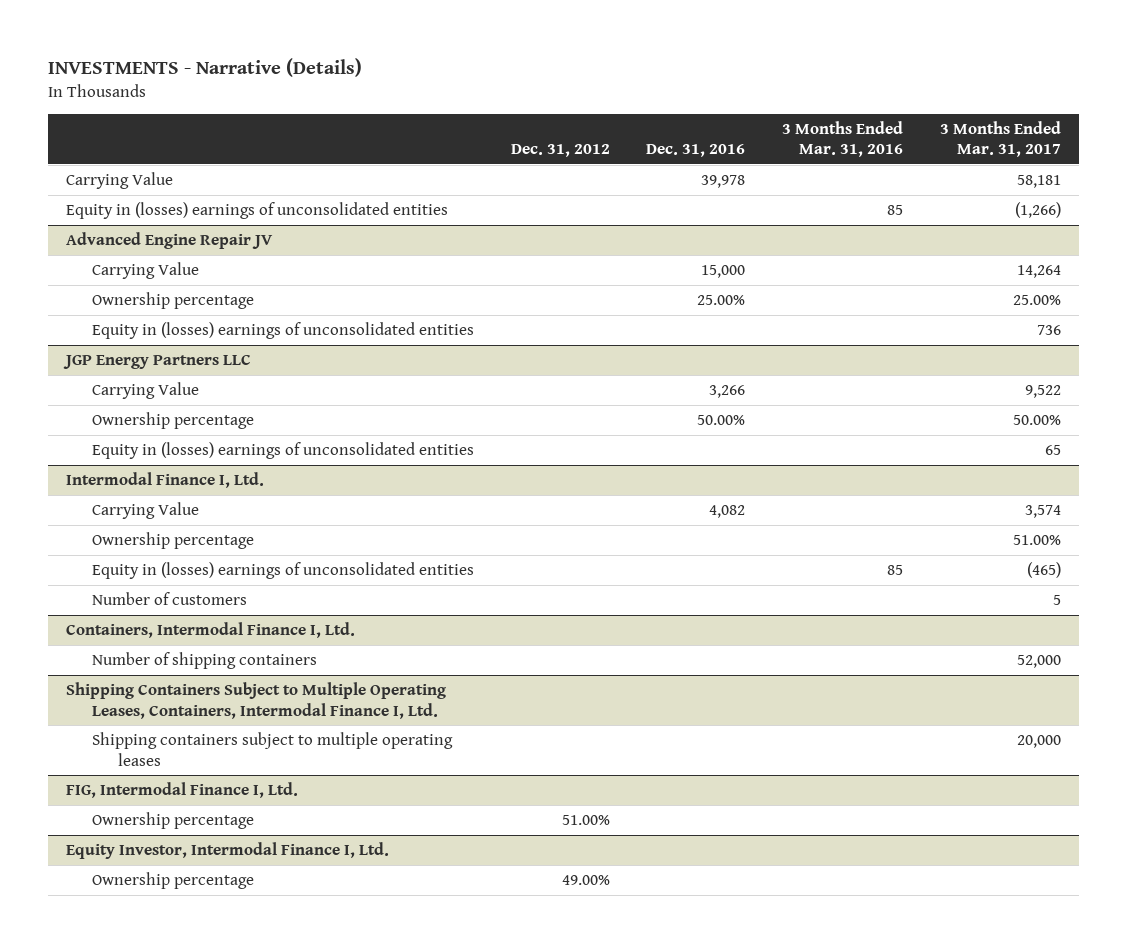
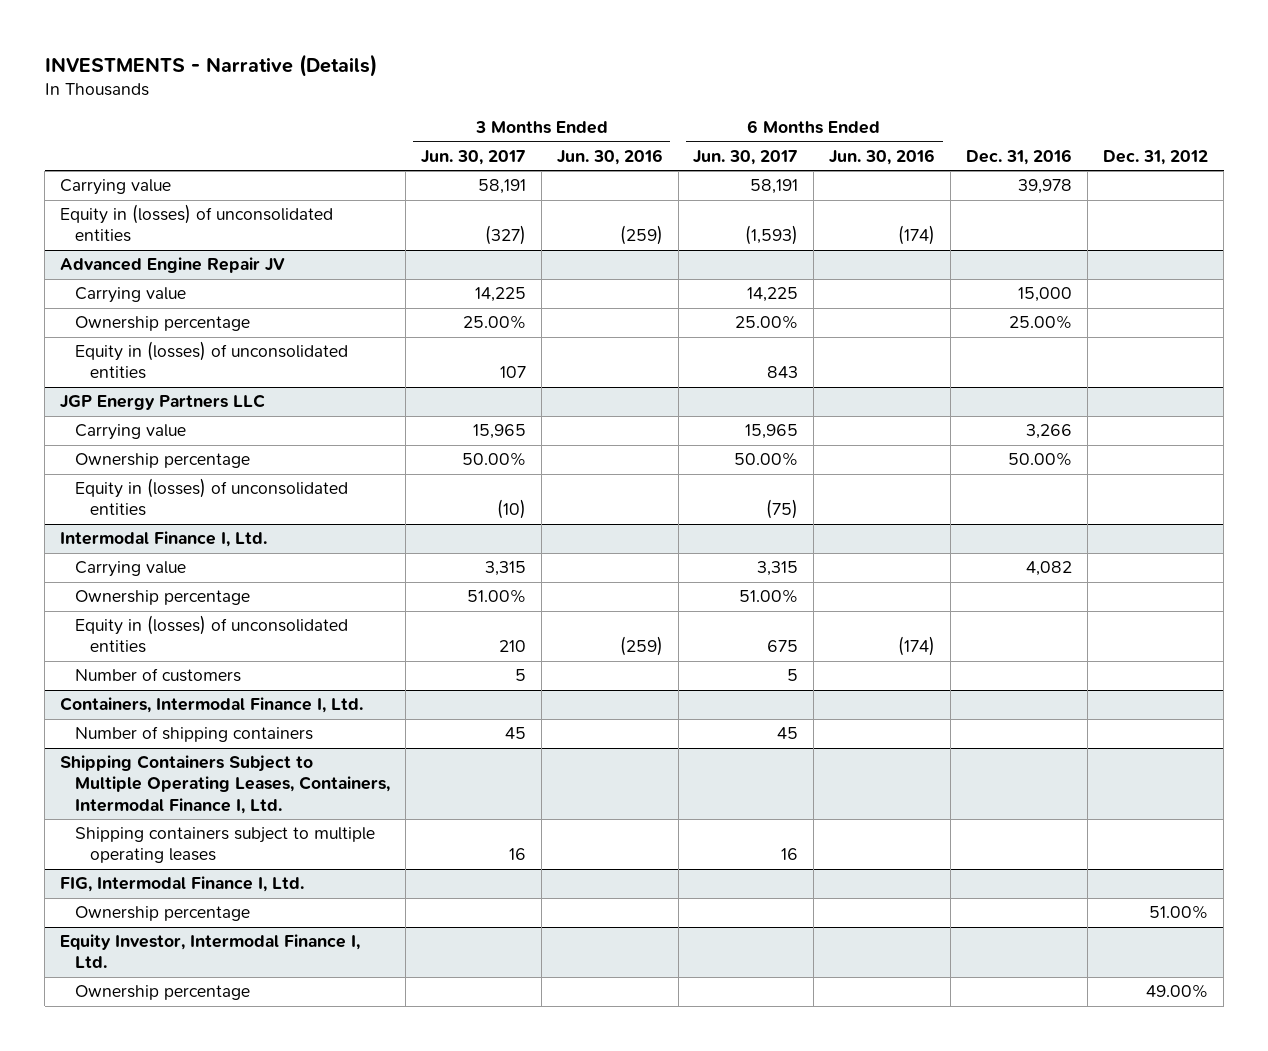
- | Dec. 31, 2012 | Dec. 31, 2016 | 3 Months Ended Mar. 31, 2016 | 3 Months Ended Mar. 31, 2017
+ | 3 Months Ended Jun. 30, 2017 | 3 Months Ended Jun. 30, 2016 | 6 Months Ended Jun. 30, 2017 | 6 Months Ended Jun. 30, 2016 | Dec. 31, 2016 | Dec. 31, 2012
- Carrying Value | | 39,978 | | 58,181
- Equity in (losses) earnings of unconsolidated entities | | | 85 | (1,266)
+ Carrying value | 58,191 | | 58,191 | | 39,978 |
+ Equity in (losses) of unconsolidated entities | (327) | (259) | (1,593) | (174) | |
@ Advanced Engine Repair JV
- Carrying Value | | 15,000 | | 14,264
+ Carrying value | 14,225 | | 14,225 | | 15,000 |
- Equity in (losses) earnings of unconsolidated entities | | | | 736
+ Equity in (losses) of unconsolidated entities | 107 | | 843 | | |
@ JGP Energy Partners LLC
- Carrying Value | | 3,266 | | 9,522
+ Carrying value | 15,965 | | 15,965 | | 3,266 |
- Equity in (losses) earnings of unconsolidated entities | | | | 65
+ Equity in (losses) of unconsolidated entities | (10) | | (75) | | |
@ Intermodal Finance I, Ltd.
- Carrying Value | | 4,082 | | 3,574
+ Carrying value | 3,315 | | 3,315 | | 4,082 |
- Equity in (losses) earnings of unconsolidated entities | | | 85 | (465)
+ Equity in (losses) of unconsolidated entities | 210 | (259) | 675 | (174) | |

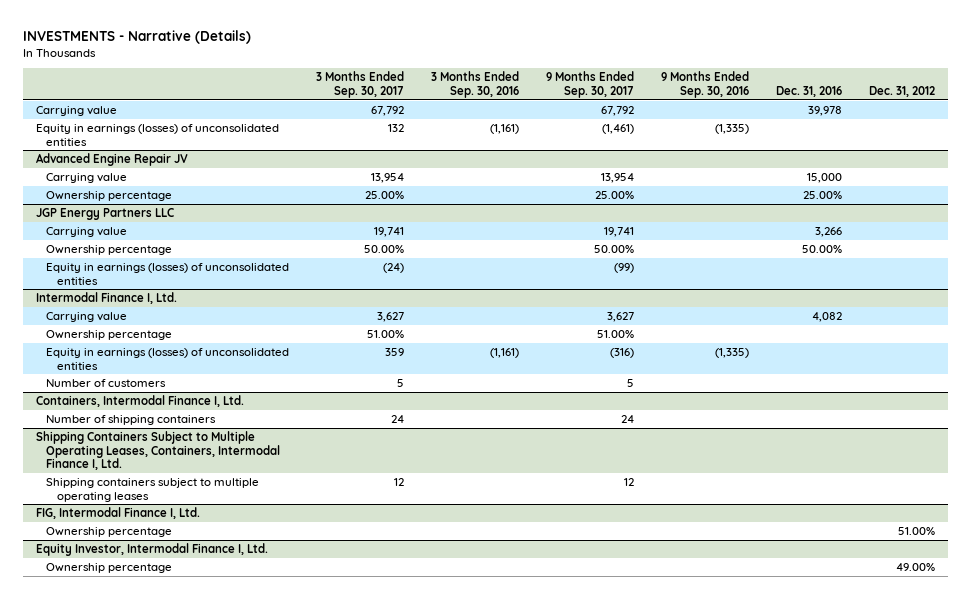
- | 3 Months Ended Jun. 30, 2017 | 3 Months Ended Jun. 30, 2016 | 6 Months Ended Jun. 30, 2017 | 6 Months Ended Jun. 30, 2016 | Dec. 31, 2016 | Dec. 31, 2012
+ | 3 Months Ended Sep. 30, 2017 | 3 Months Ended Sep. 30, 2016 | 9 Months Ended Sep. 30, 2017 | 9 Months Ended Sep. 30, 2016 | Dec. 31, 2016 | Dec. 31, 2012
- Equity in (losses) of unconsolidated entities | (327) | (259) | (1,593) | (174) | |
+ Equity in earnings (losses) of unconsolidated entities | 132 | (1,161) | (1,461) | (1,335) | |
@ Advanced Engine Repair JV
- Equity in (losses) of unconsolidated entities | 107 | | 843 | | |
@ JGP Energy Partners LLC
- Equity in (losses) of unconsolidated entities | (10) | | (75) | | |
+ Equity in earnings (losses) of unconsolidated entities | (24) | | (99) | | |
@ Intermodal Finance I, Ltd.
- Equity in (losses) of unconsolidated entities | 210 | (259) | 675 | (174) | |
+ Equity in earnings (losses) of unconsolidated entities | 359 | (1,161) | (316) | (1,335) | |

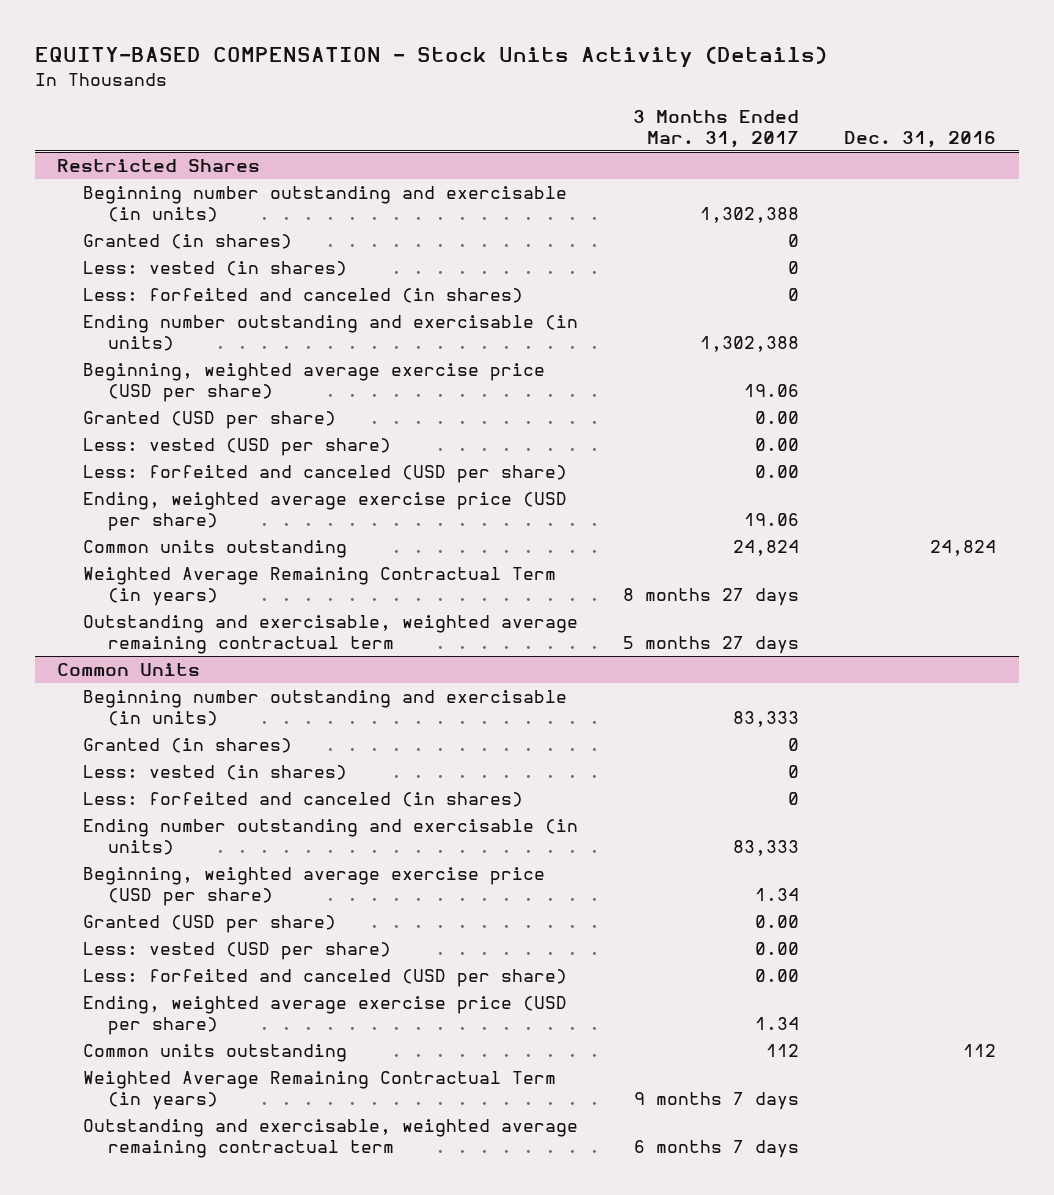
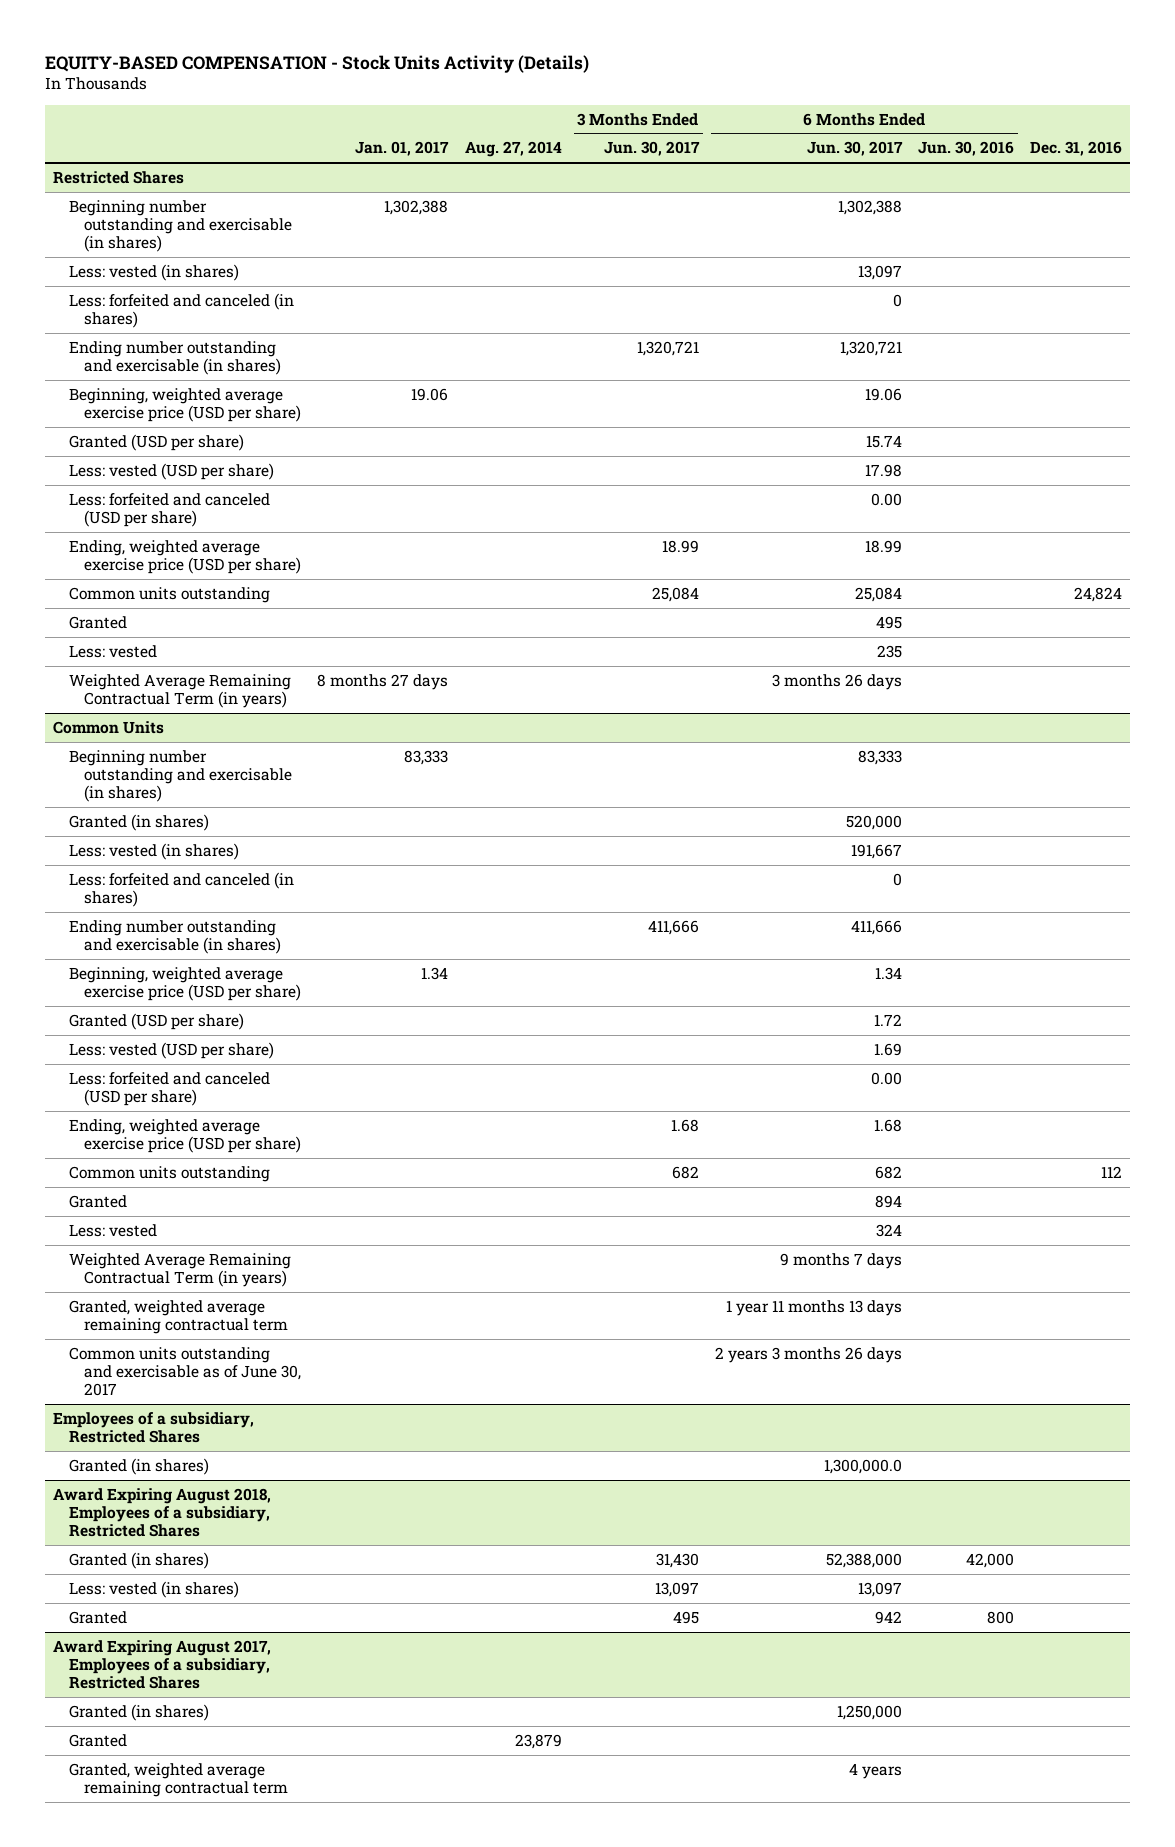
- | 3 Months Ended Mar. 31, 2017 | Dec. 31, 2016
+ | Jan. 01, 2017 | Aug. 27, 2014 | 3 Months Ended Jun. 30, 2017 | 6 Months Ended Jun. 30, 2017 | 6 Months Ended Jun. 30, 2016 | Dec. 31, 2016
@ Restricted Shares
- Beginning number outstanding and exercisable (in units) | 1,302,388 |
- Granted (in shares) | 0 |
+ Beginning number outstanding and exercisable (in shares) | 1,302,388 | | | 1,302,388 | |
- Ending number outstanding and exercisable (in units) | 1,302,388 |
+ Ending number outstanding and exercisable (in shares) | | | 1,320,721 | 1,320,721 | |
+ Granted | | | | 495 | |
+ Less: vested | | | | 235 | |
- Outstanding and exercisable, weighted average remaining contractual term | 5 months 27 days |
@ Common Units
- Beginning number outstanding and exercisable (in units) | 83,333 |
+ Beginning number outstanding and exercisable (in shares) | 83,333 | | | 83,333 | |
- Ending number outstanding and exercisable (in units) | 83,333 |
+ Ending number outstanding and exercisable (in shares) | | | 411,666 | 411,666 | |
+ Granted | | | | 894 | |
+ Less: vested | | | | 324 | |
- Outstanding and exercisable, weighted average remaining contractual term | 6 months 7 days |
+ Granted, weighted average remaining contractual term | | | | 1 year 11 months 13 days | |
+ Common units outstanding and exercisable as of June 30, 2017 | | | | 2 years 3 months 26 days | |
+ Employees of a subsidiary, Restricted Shares
+ Granted (in shares) | | | | 1,300,000.0 | |
+ Award Expiring August 2018, Employees of a subsidiary, Restricted Shares
+ Granted (in shares) | | | 31,430 | 52,388,000 | 42,000 |
+ Less: vested (in shares) | | | 13,097 | 13,097 | |
+ Granted | | | 495 | 942 | 800 |
+ Award Expiring August 2017, Employees of a subsidiary, Restricted Shares
+ Granted (in shares) | | | | 1,250,000 | |
+ Granted | | 23,879 | | | |
+ Granted, weighted average remaining contractual term | | | | 4 years | |

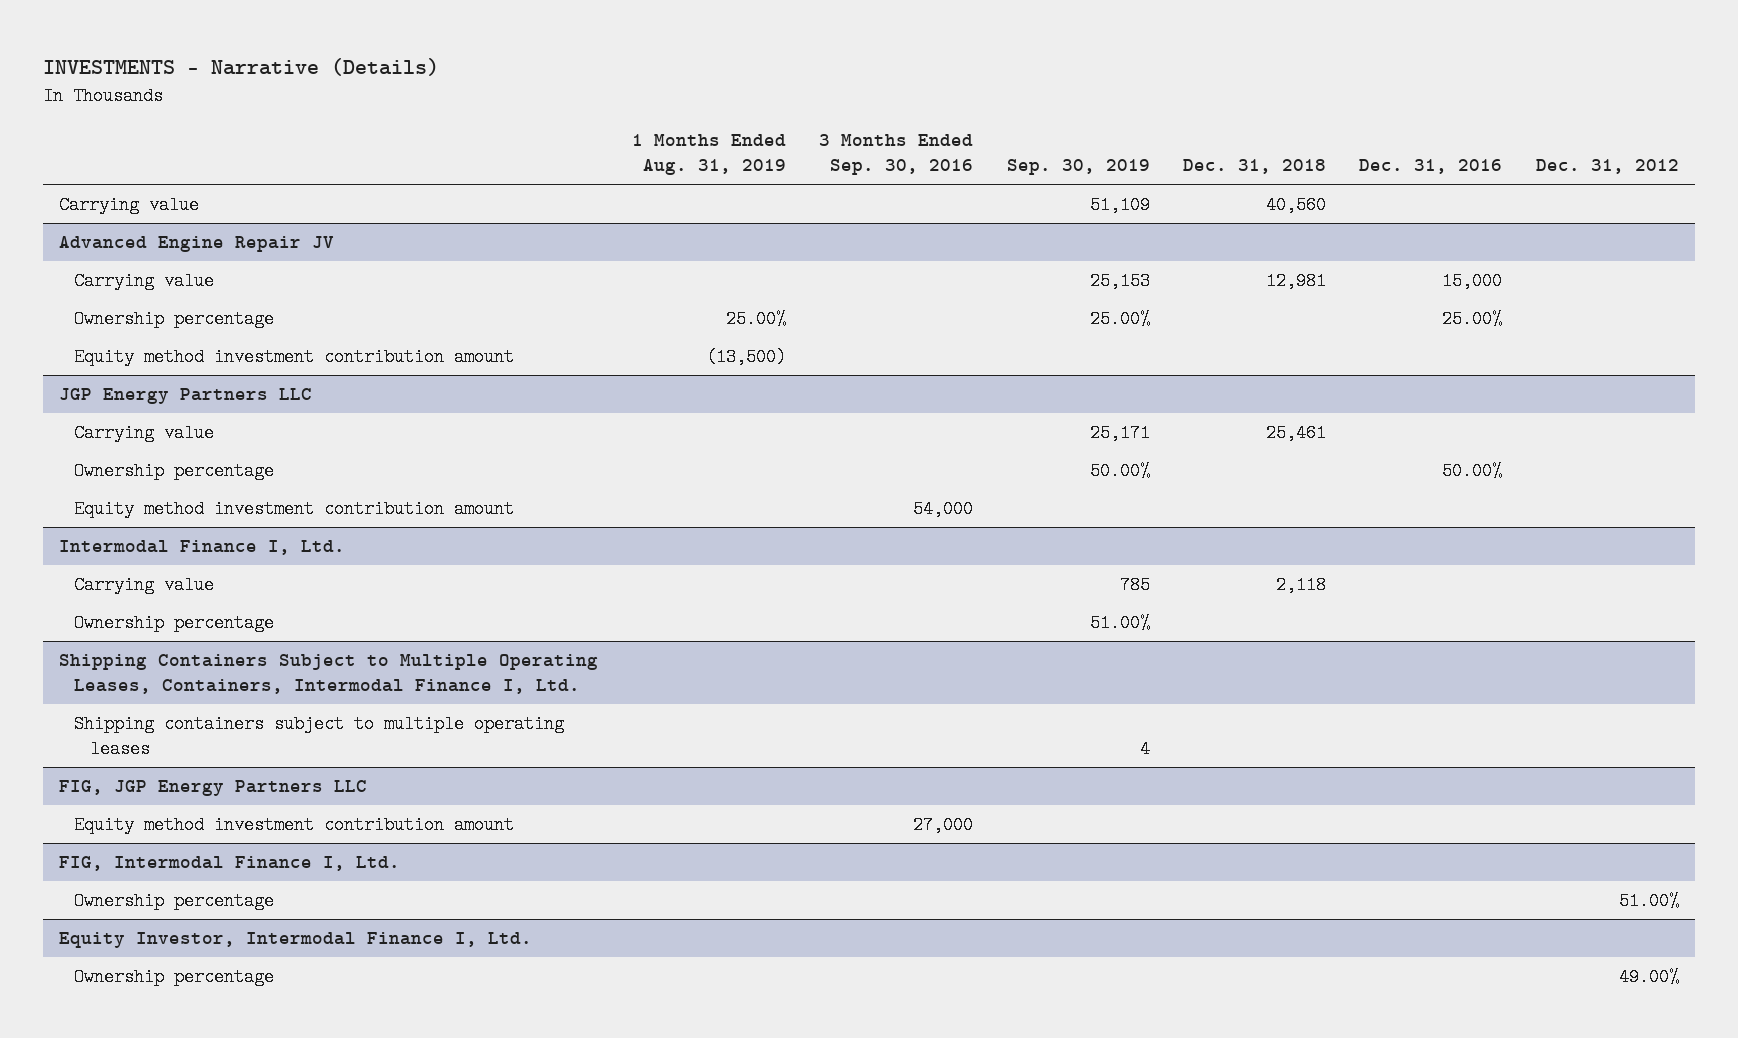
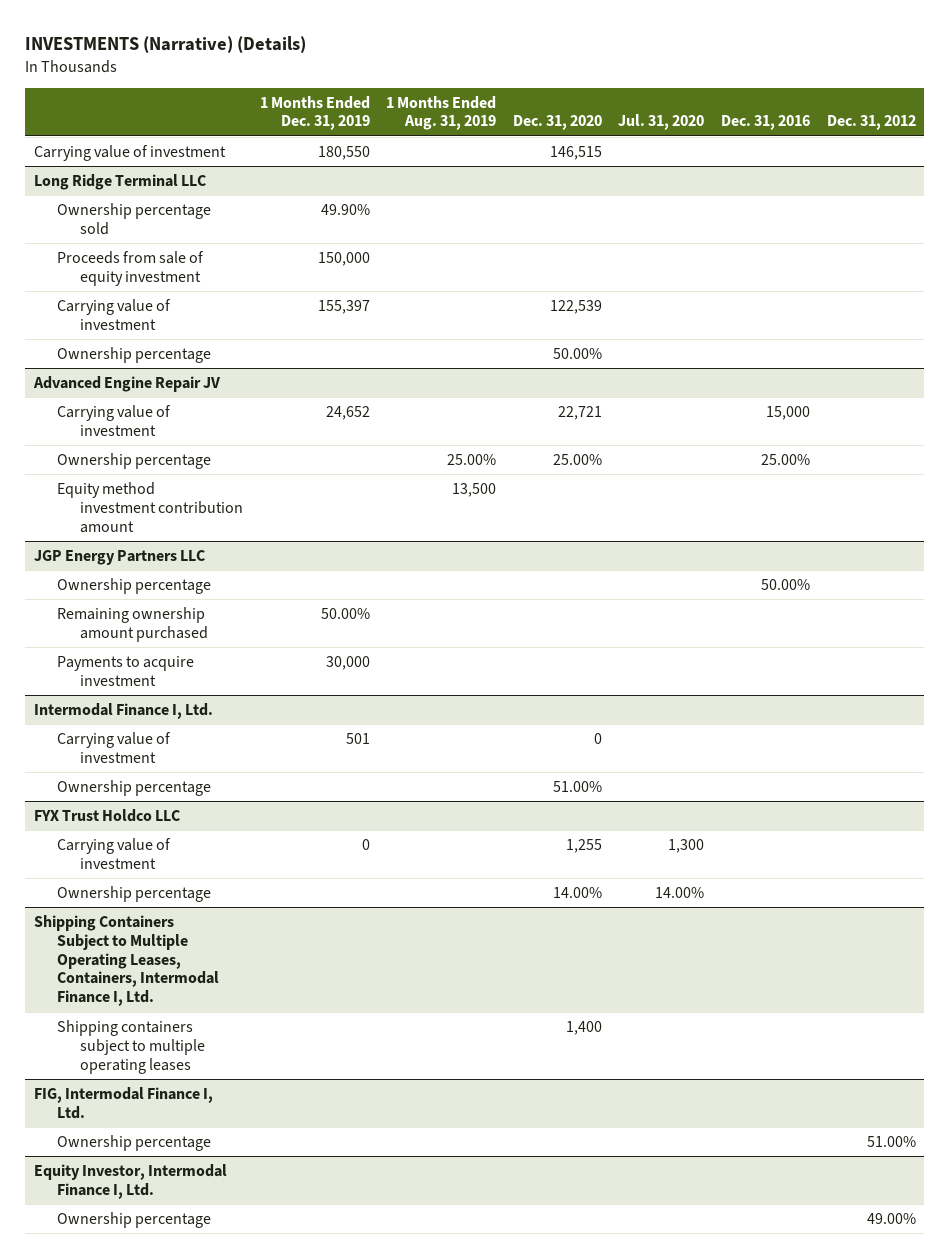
- INVESTMENTS - Narrative (Details)
+ INVESTMENTS (Narrative) (Details)
- | 1 Months Ended Aug. 31, 2019 | 3 Months Ended Sep. 30, 2016 | Sep. 30, 2019 | Dec. 31, 2018 | Dec. 31, 2016 | Dec. 31, 2012
+ | 1 Months Ended Dec. 31, 2019 | 1 Months Ended Aug. 31, 2019 | Dec. 31, 2020 | Jul. 31, 2020 | Dec. 31, 2016 | Dec. 31, 2012
- Carrying value | | | 51,109 | 40,560 | |
+ Carrying value of investment | 180,550 | | 146,515 | | |
+ Long Ridge Terminal LLC
+ Ownership percentage sold | 49.90% | | | | |
+ Proceeds from sale of equity investment | 150,000 | | | | |
+ Carrying value of investment | 155,397 | | 122,539 | | |
+ Ownership percentage | | | 50.00% | | |
@ Advanced Engine Repair JV
- Carrying value | | | 25,153 | 12,981 | 15,000 |
+ Carrying value of investment | 24,652 | | 22,721 | | 15,000 |
- Equity method investment contribution amount | (13,500) | | | | |
+ Equity method investment contribution amount | | 13,500 | | | |
@ JGP Energy Partners LLC
- Carrying value | | | 25,171 | 25,461 | |
- Equity method investment contribution amount | | 54,000 | | | |
+ Remaining ownership amount purchased | 50.00% | | | | |
+ Payments to acquire investment | 30,000 | | | | |
@ Intermodal Finance I, Ltd.
- Carrying value | | | 785 | 2,118 | |
+ Carrying value of investment | 501 | | 0 | | |
+ FYX Trust Holdco LLC
+ Carrying value of investment | 0 | | 1,255 | 1,300 | |
+ Ownership percentage | | | 14.00% | 14.00% | |
- FIG, JGP Energy Partners LLC
- Equity method investment contribution amount | | 27,000 | | | |

